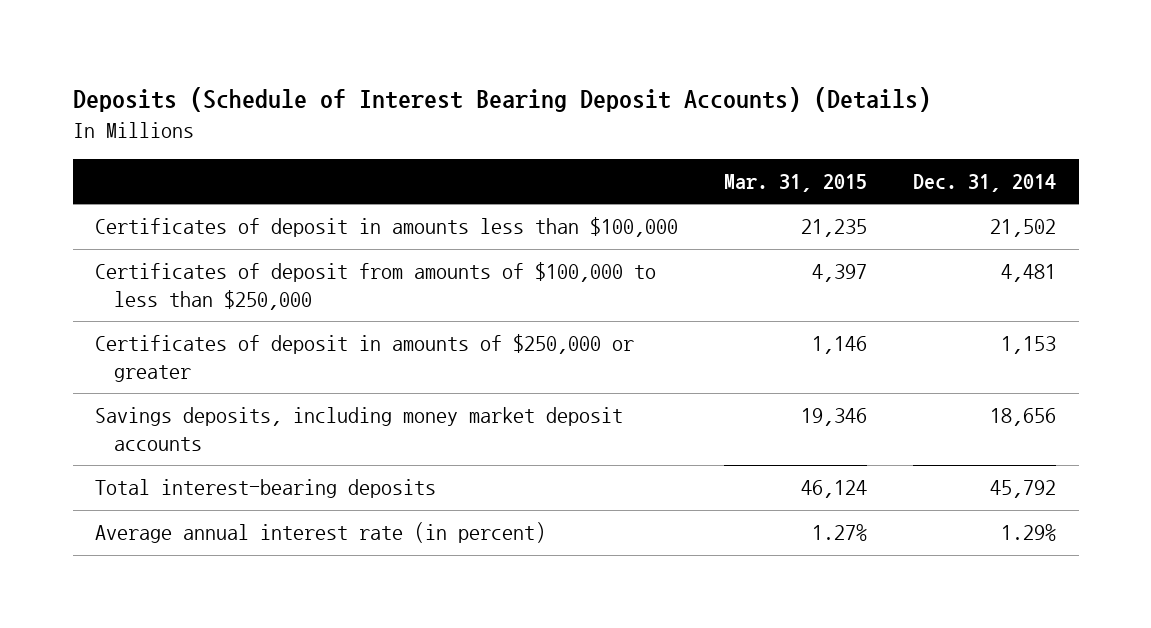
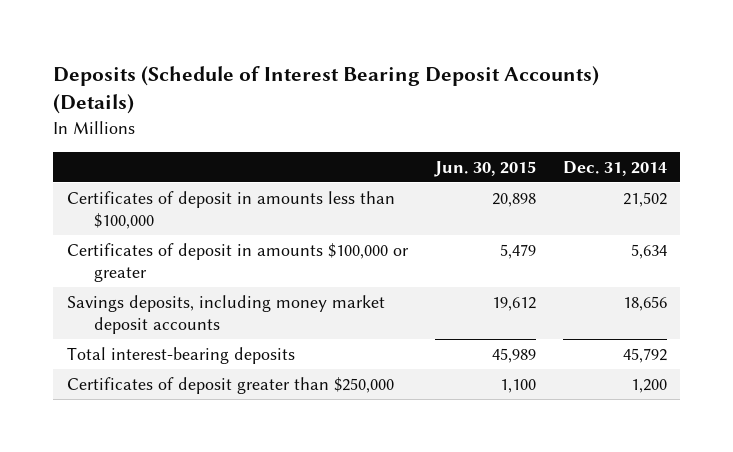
- | Mar. 31, 2015 | Dec. 31, 2014
+ | Jun. 30, 2015 | Dec. 31, 2014
- Certificates of deposit from amounts of $100,000 to less than $250,000 | 4,397 | 4,481
- Certificates of deposit in amounts of $250,000 or greater | 1,146 | 1,153
+ Certificates of deposit in amounts $100,000 or greater | 5,479 | 5,634
- Average annual interest rate (in percent) | 1.27% | 1.29%
+ Certificates of deposit greater than $250,000 | 1,100 | 1,200

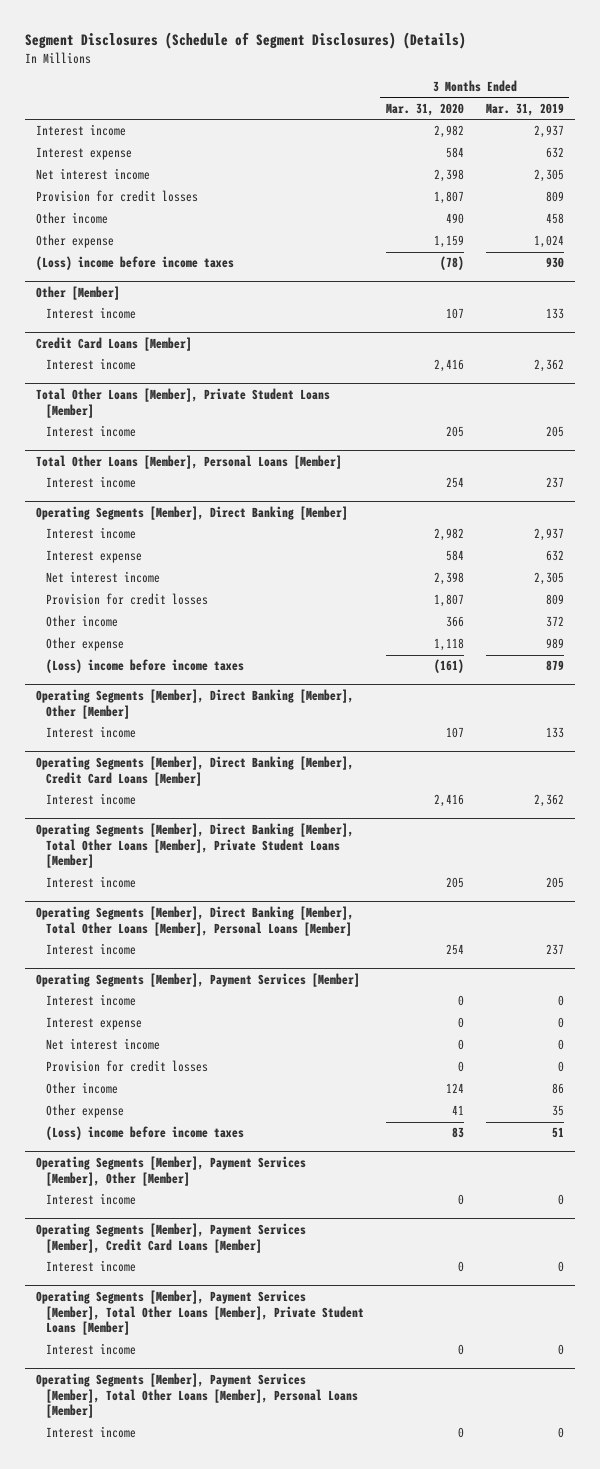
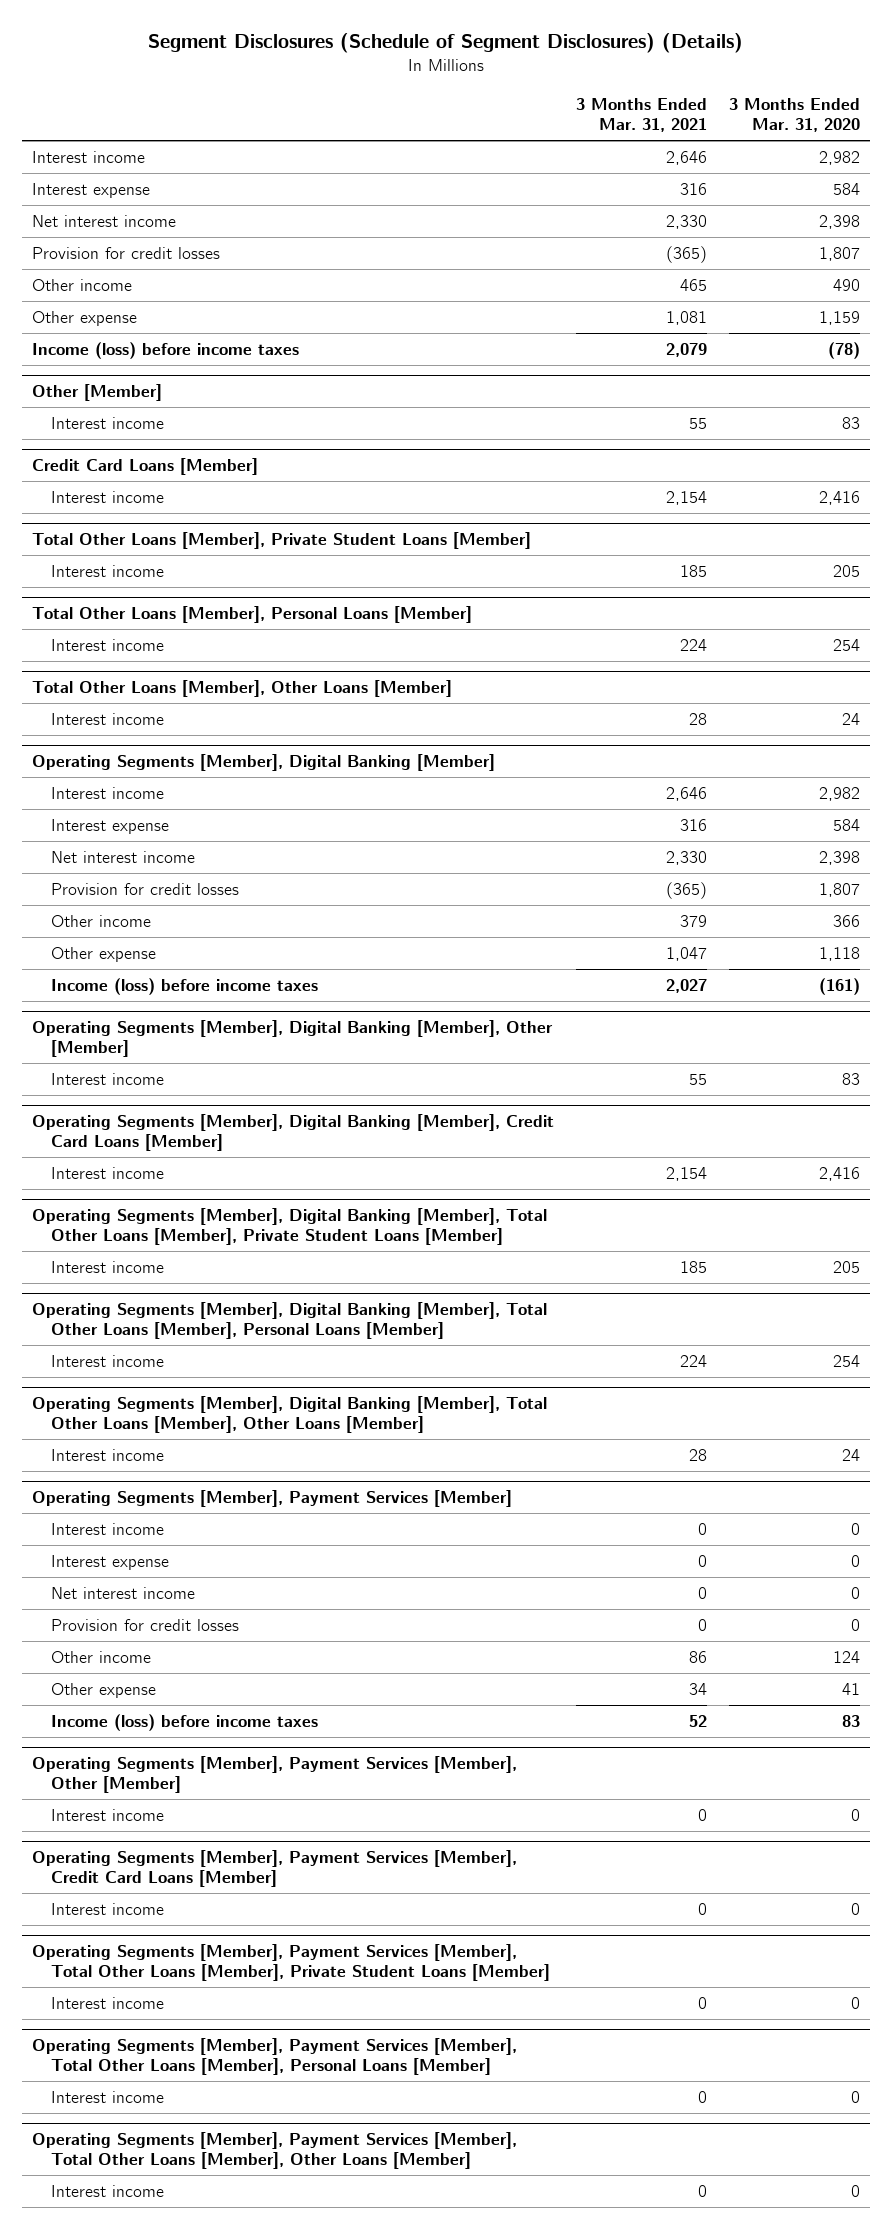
- | 3 Months Ended Mar. 31, 2020 | 3 Months Ended Mar. 31, 2019
+ | 3 Months Ended Mar. 31, 2021 | 3 Months Ended Mar. 31, 2020
- (Loss) income before income taxes | (78) | 930
+ Income (loss) before income taxes | 2,079 | (78)
@ Other [Member]
- Interest income | 107 | 133
+ Interest income | 55 | 83
- Operating Segments [Member], Direct Banking [Member]
+ Total Other Loans [Member], Other Loans [Member]
+ Interest income | 28 | 24
+ Operating Segments [Member], Digital Banking [Member]
- (Loss) income before income taxes | (161) | 879
- Operating Segments [Member], Direct Banking [Member], Other [Member]
- Interest income | 107 | 133
- Operating Segments [Member], Direct Banking [Member], Credit Card Loans [Member]
+ Income (loss) before income taxes | 2,027 | (161)
+ Operating Segments [Member], Digital Banking [Member], Other [Member]
+ Interest income | 55 | 83
+ Operating Segments [Member], Digital Banking [Member], Credit Card Loans [Member]
- Operating Segments [Member], Direct Banking [Member], Total Other Loans [Member], Private Student Loans [Member]
+ Operating Segments [Member], Digital Banking [Member], Total Other Loans [Member], Private Student Loans [Member]
- Operating Segments [Member], Direct Banking [Member], Total Other Loans [Member], Personal Loans [Member]
+ Operating Segments [Member], Digital Banking [Member], Total Other Loans [Member], Personal Loans [Member]
+ Operating Segments [Member], Digital Banking [Member], Total Other Loans [Member], Other Loans [Member]
+ Interest income | 28 | 24
@ Operating Segments [Member], Payment Services [Member]
- (Loss) income before income taxes | 83 | 51
+ Income (loss) before income taxes | 52 | 83
+ Operating Segments [Member], Payment Services [Member], Total Other Loans [Member], Other Loans [Member]
+ Interest income | 0 | 0

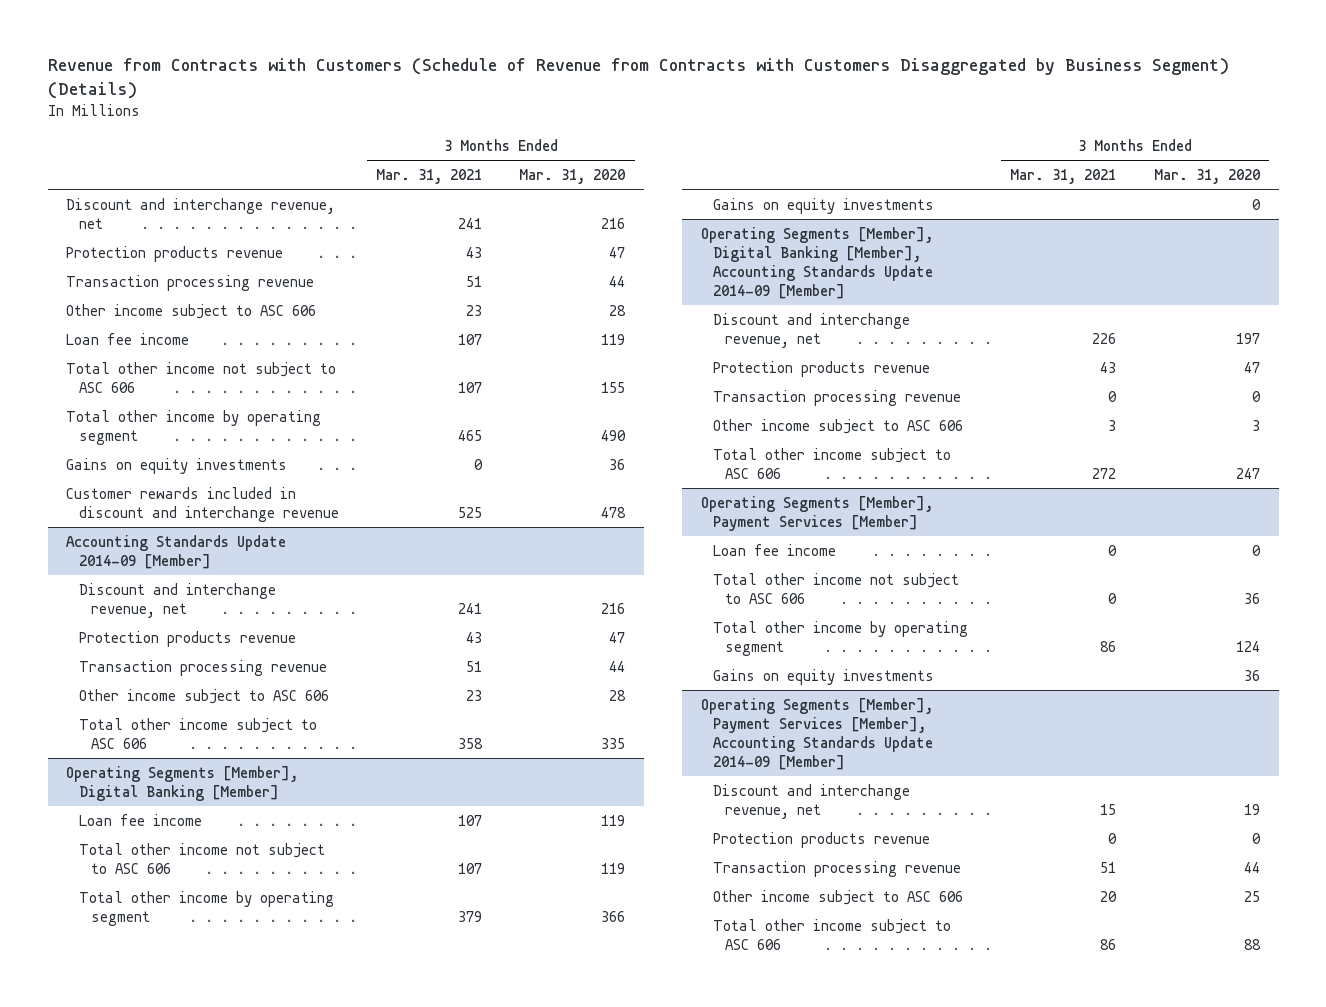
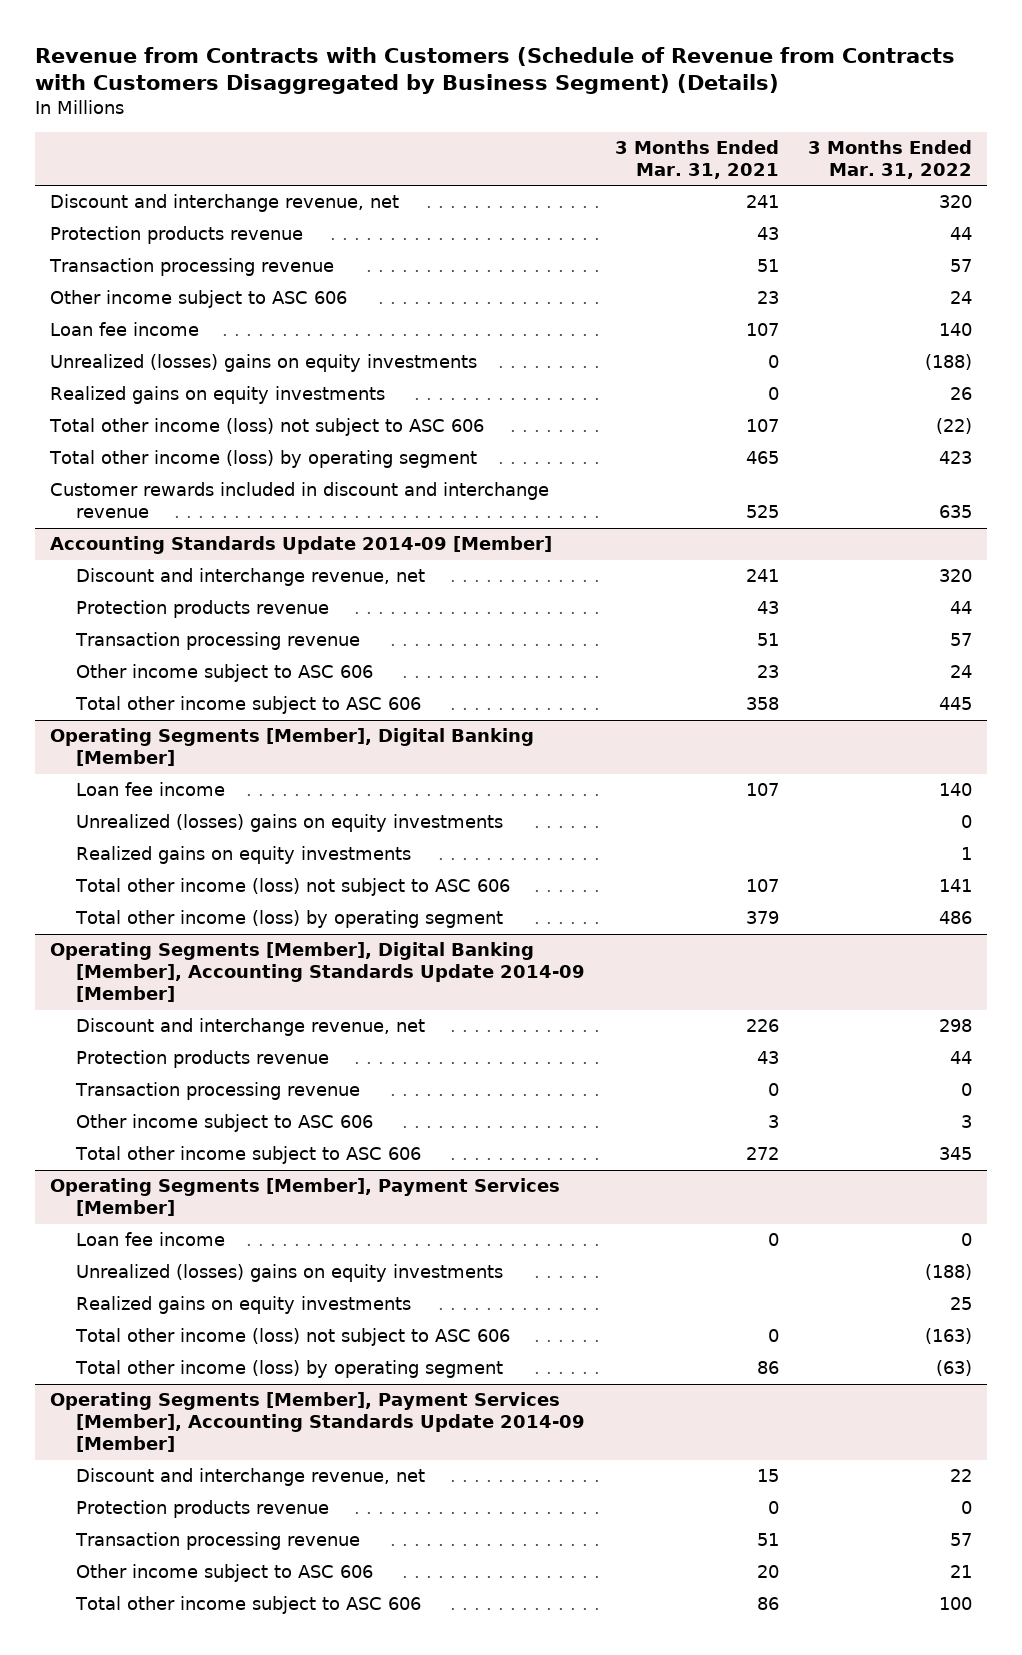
- | 3 Months Ended Mar. 31, 2021 | 3 Months Ended Mar. 31, 2020
+ | 3 Months Ended Mar. 31, 2021 | 3 Months Ended Mar. 31, 2022
- Total other income not subject to ASC 606 | 107 | 155
- Total other income by operating segment | 465 | 490
- Gains on equity investments | 0 | 36
+ Unrealized (losses) gains on equity investments | 0 | (188)
+ Realized gains on equity investments | 0 | 26
+ Total other income (loss) not subject to ASC 606 | 107 | (22)
+ Total other income (loss) by operating segment | 465 | 423
@ Operating Segments [Member], Digital Banking [Member]
- Total other income not subject to ASC 606 | 107 | 119
- Total other income by operating segment | 379 | 366
- Gains on equity investments | | 0
+ Unrealized (losses) gains on equity investments | | 0
+ Realized gains on equity investments | | 1
+ Total other income (loss) not subject to ASC 606 | 107 | 141
+ Total other income (loss) by operating segment | 379 | 486
@ Operating Segments [Member], Payment Services [Member]
- Total other income not subject to ASC 606 | 0 | 36
- Total other income by operating segment | 86 | 124
- Gains on equity investments | | 36
+ Unrealized (losses) gains on equity investments | | (188)
+ Realized gains on equity investments | | 25
+ Total other income (loss) not subject to ASC 606 | 0 | (163)
+ Total other income (loss) by operating segment | 86 | (63)

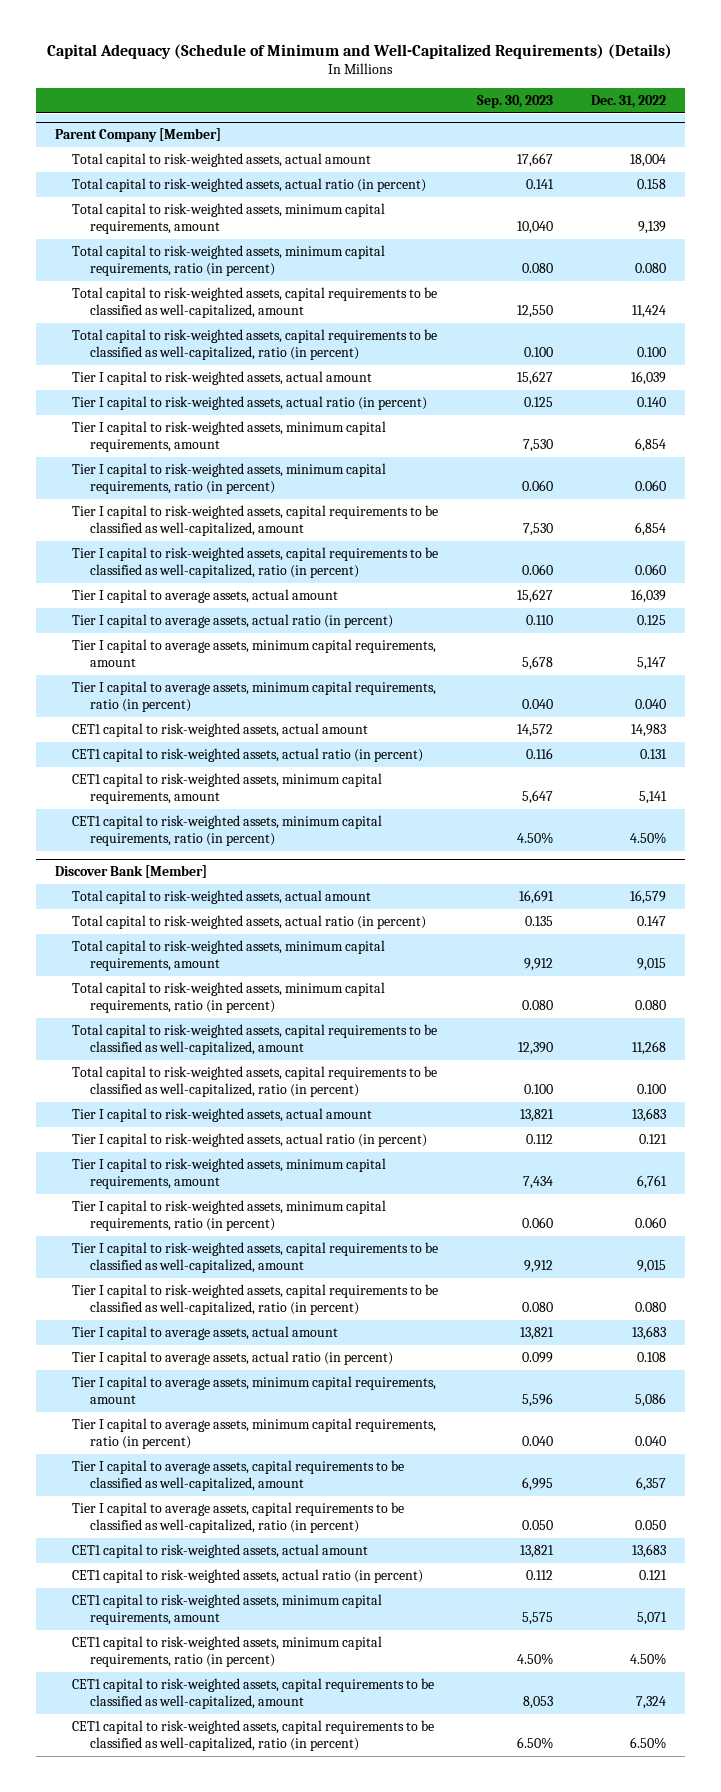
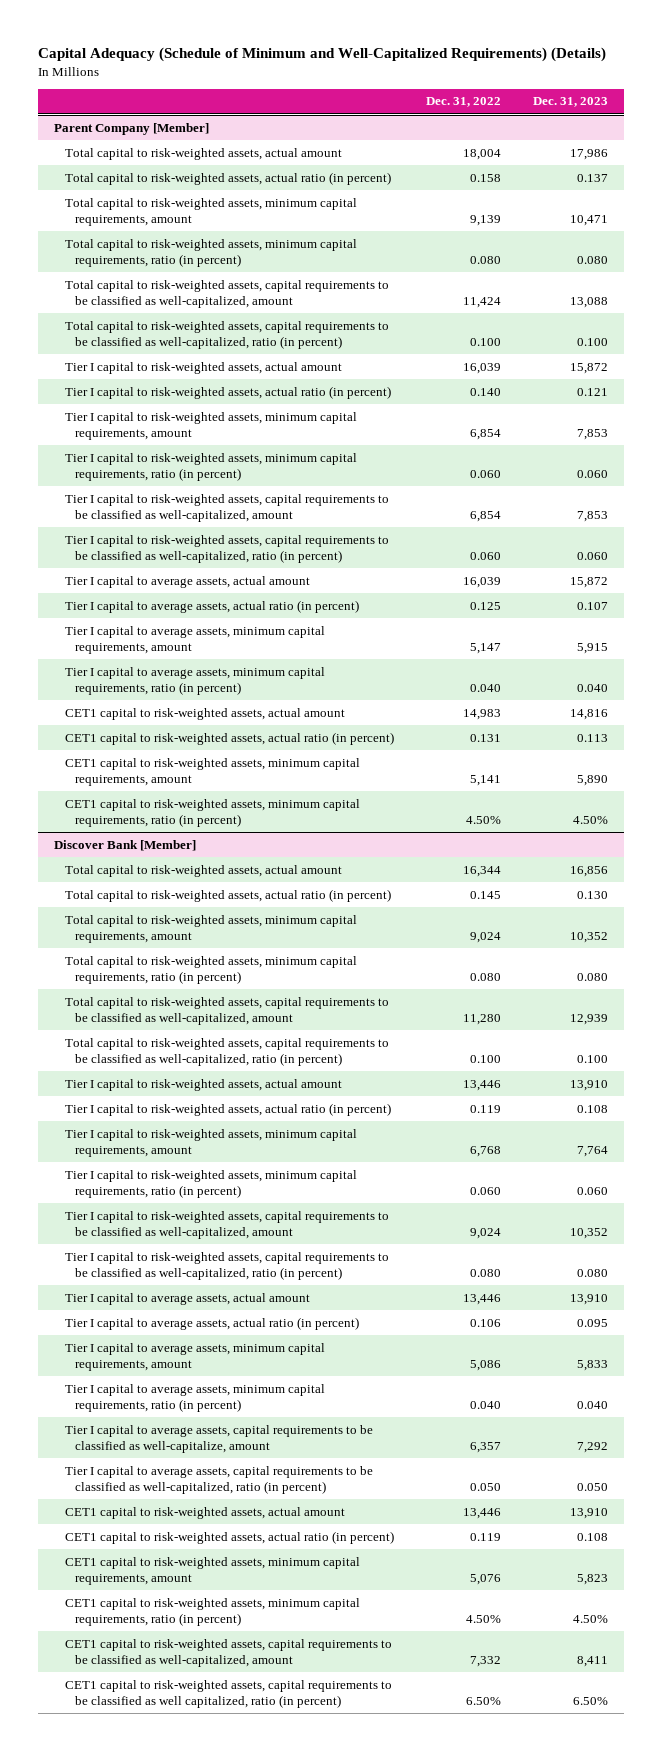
- | Sep. 30, 2023 | Dec. 31, 2022
+ | Dec. 31, 2022 | Dec. 31, 2023
@ Discover Bank [Member]
- Total capital to risk-weighted assets, actual amount | 16,691 | 16,579
- Total capital to risk-weighted assets, actual ratio (in percent) | 0.135 | 0.147
- Total capital to risk-weighted assets, minimum capital requirements, amount | 9,912 | 9,015
+ Total capital to risk-weighted assets, actual amount | 16,344 | 16,856
+ Total capital to risk-weighted assets, actual ratio (in percent) | 0.145 | 0.130
+ Total capital to risk-weighted assets, minimum capital requirements, amount | 9,024 | 10,352
- Total capital to risk-weighted assets, capital requirements to be classified as well-capitalized, amount | 12,390 | 11,268
+ Total capital to risk-weighted assets, capital requirements to be classified as well-capitalized, amount | 11,280 | 12,939
- Tier I capital to risk-weighted assets, actual amount | 13,821 | 13,683
- Tier I capital to risk-weighted assets, actual ratio (in percent) | 0.112 | 0.121
- Tier I capital to risk-weighted assets, minimum capital requirements, amount | 7,434 | 6,761
+ Tier I capital to risk-weighted assets, actual amount | 13,446 | 13,910
+ Tier I capital to risk-weighted assets, actual ratio (in percent) | 0.119 | 0.108
+ Tier I capital to risk-weighted assets, minimum capital requirements, amount | 6,768 | 7,764
- Tier I capital to risk-weighted assets, capital requirements to be classified as well-capitalized, amount | 9,912 | 9,015
+ Tier I capital to risk-weighted assets, capital requirements to be classified as well-capitalized, amount | 9,024 | 10,352
- Tier I capital to average assets, actual amount | 13,821 | 13,683
- Tier I capital to average assets, actual ratio (in percent) | 0.099 | 0.108
+ Tier I capital to average assets, actual amount | 13,446 | 13,910
+ Tier I capital to average assets, actual ratio (in percent) | 0.106 | 0.095
- Tier I capital to average assets, capital requirements to be classified as well-capitalized, amount | 6,995 | 6,357
+ Tier I capital to average assets, capital requirements to be classified as well-capitalize, amount | 6,357 | 7,292
- CET1 capital to risk-weighted assets, actual amount | 13,821 | 13,683
- CET1 capital to risk-weighted assets, actual ratio (in percent) | 0.112 | 0.121
- CET1 capital to risk-weighted assets, minimum capital requirements, amount | 5,575 | 5,071
+ CET1 capital to risk-weighted assets, actual amount | 13,446 | 13,910
+ CET1 capital to risk-weighted assets, actual ratio (in percent) | 0.119 | 0.108
+ CET1 capital to risk-weighted assets, minimum capital requirements, amount | 5,076 | 5,823
- CET1 capital to risk-weighted assets, capital requirements to be classified as well-capitalized, amount | 8,053 | 7,324
- CET1 capital to risk-weighted assets, capital requirements to be classified as well-capitalized, ratio (in percent) | 6.50% | 6.50%
+ CET1 capital to risk-weighted assets, capital requirements to be classified as well-capitalized, amount | 7,332 | 8,411
+ CET1 capital to risk-weighted assets, capital requirements to be classified as well capitalized, ratio (in percent) | 6.50% | 6.50%

